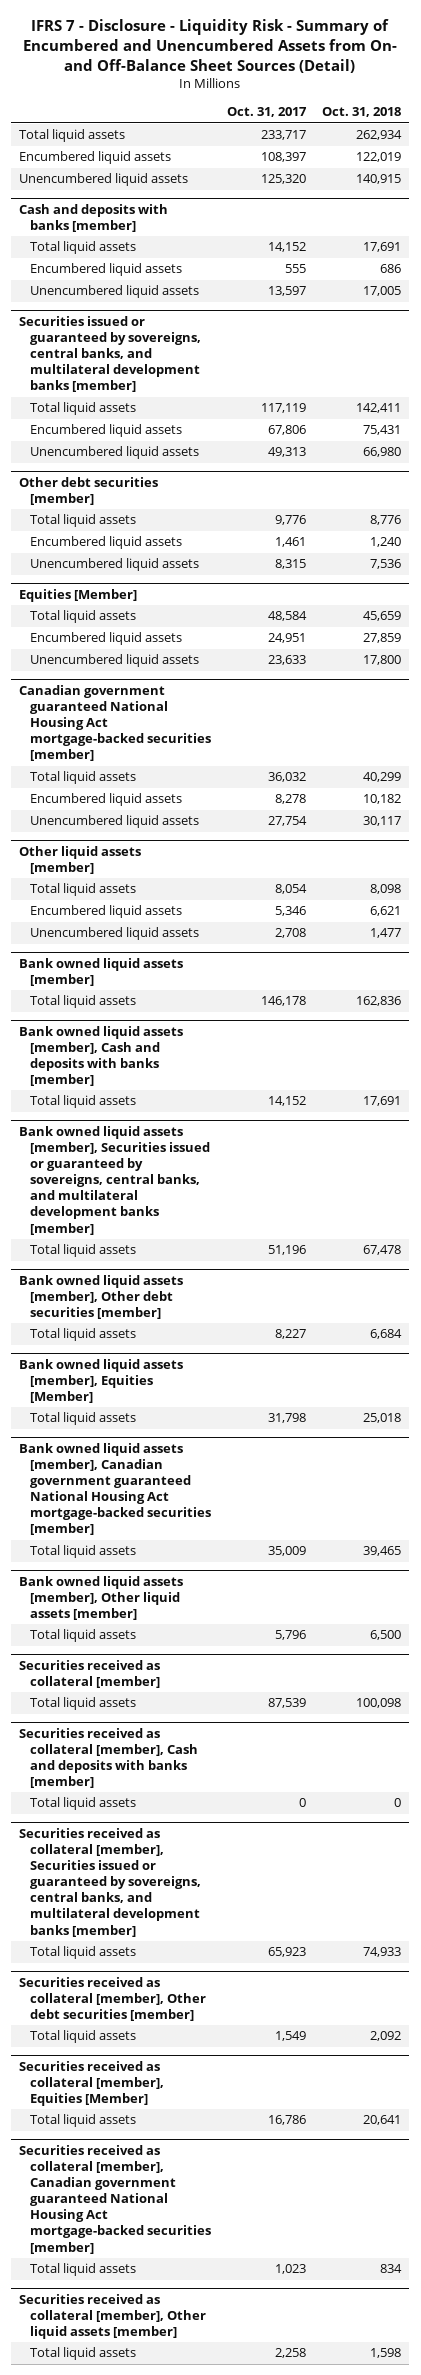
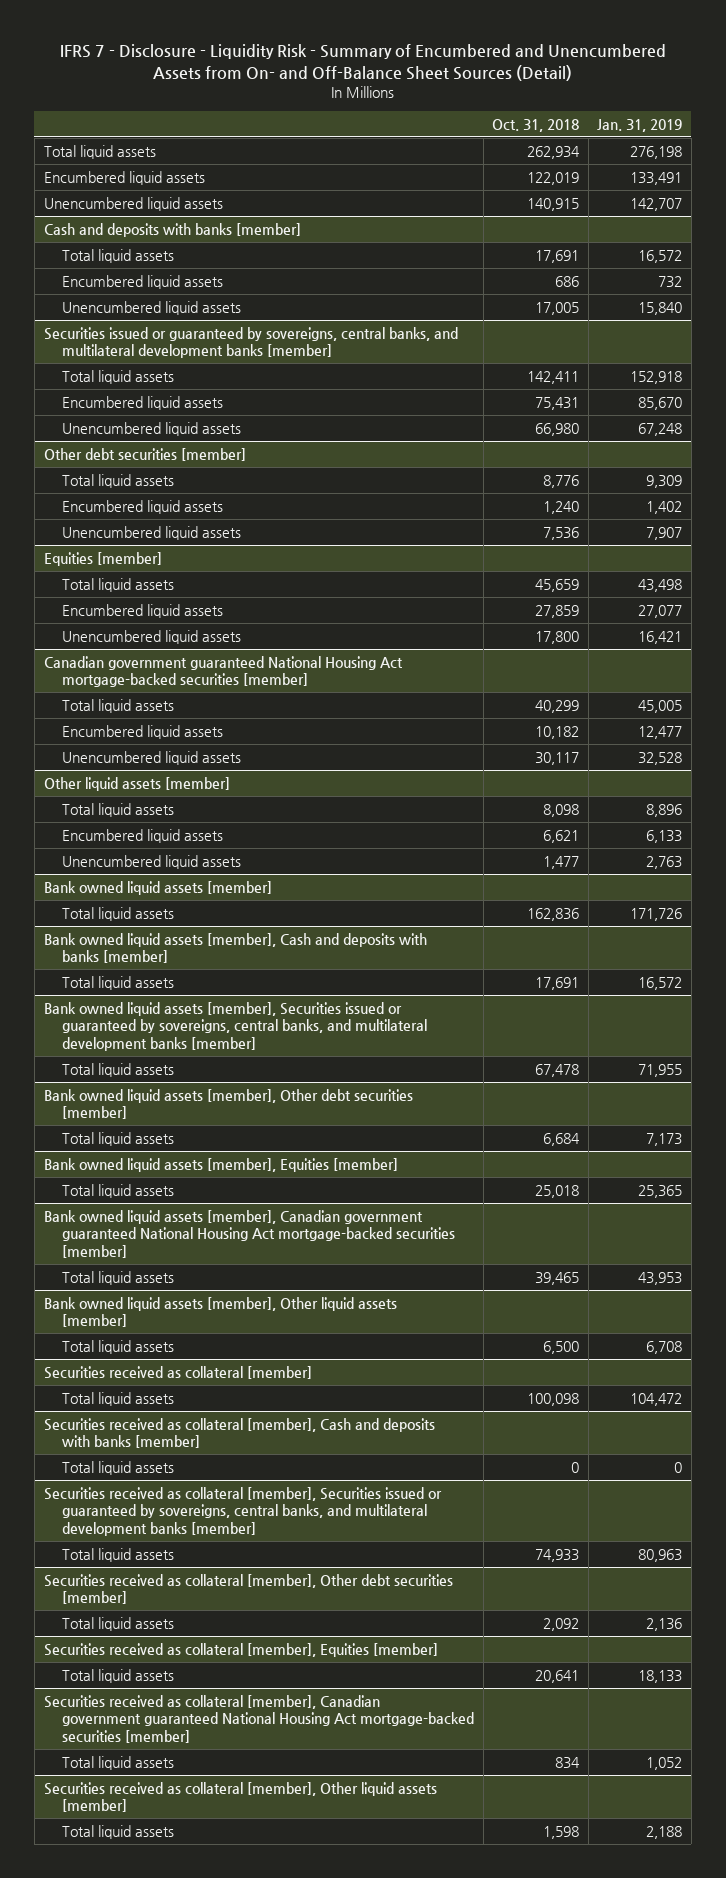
- | Oct. 31, 2017 | Oct. 31, 2018
+ | Oct. 31, 2018 | Jan. 31, 2019
- Equities [Member]
+ Equities [member]
- Bank owned liquid assets [member], Equities [Member]
+ Bank owned liquid assets [member], Equities [member]
- Securities received as collateral [member], Equities [Member]
+ Securities received as collateral [member], Equities [member]

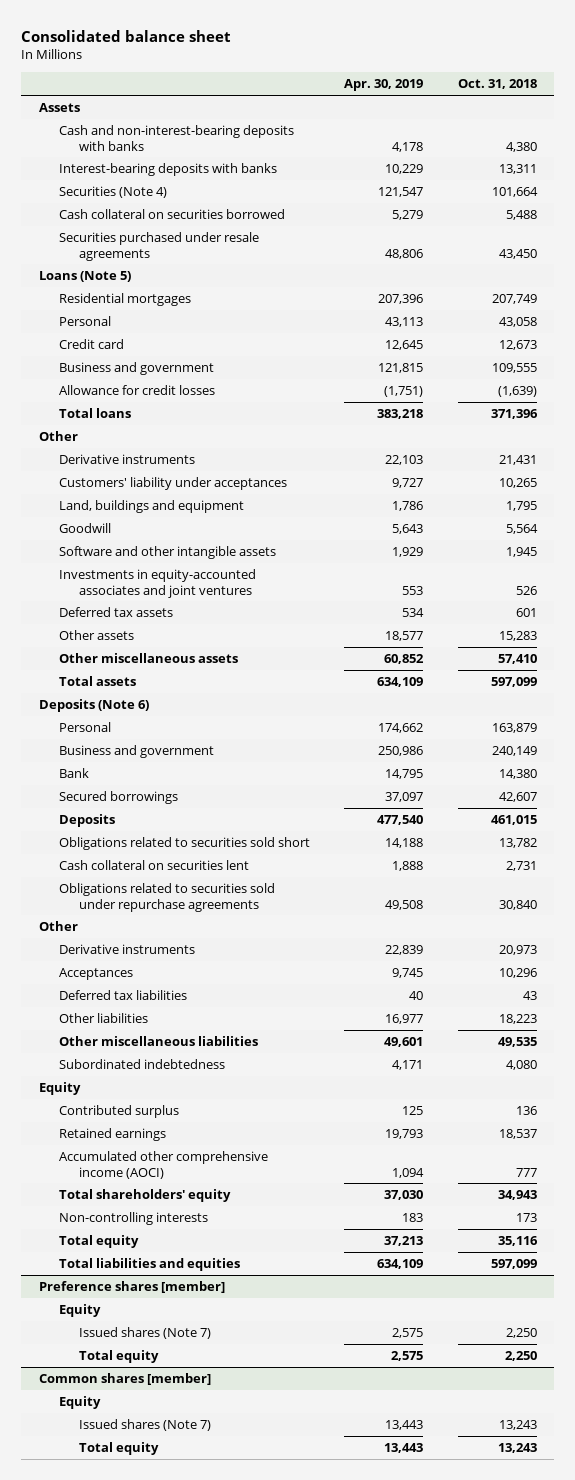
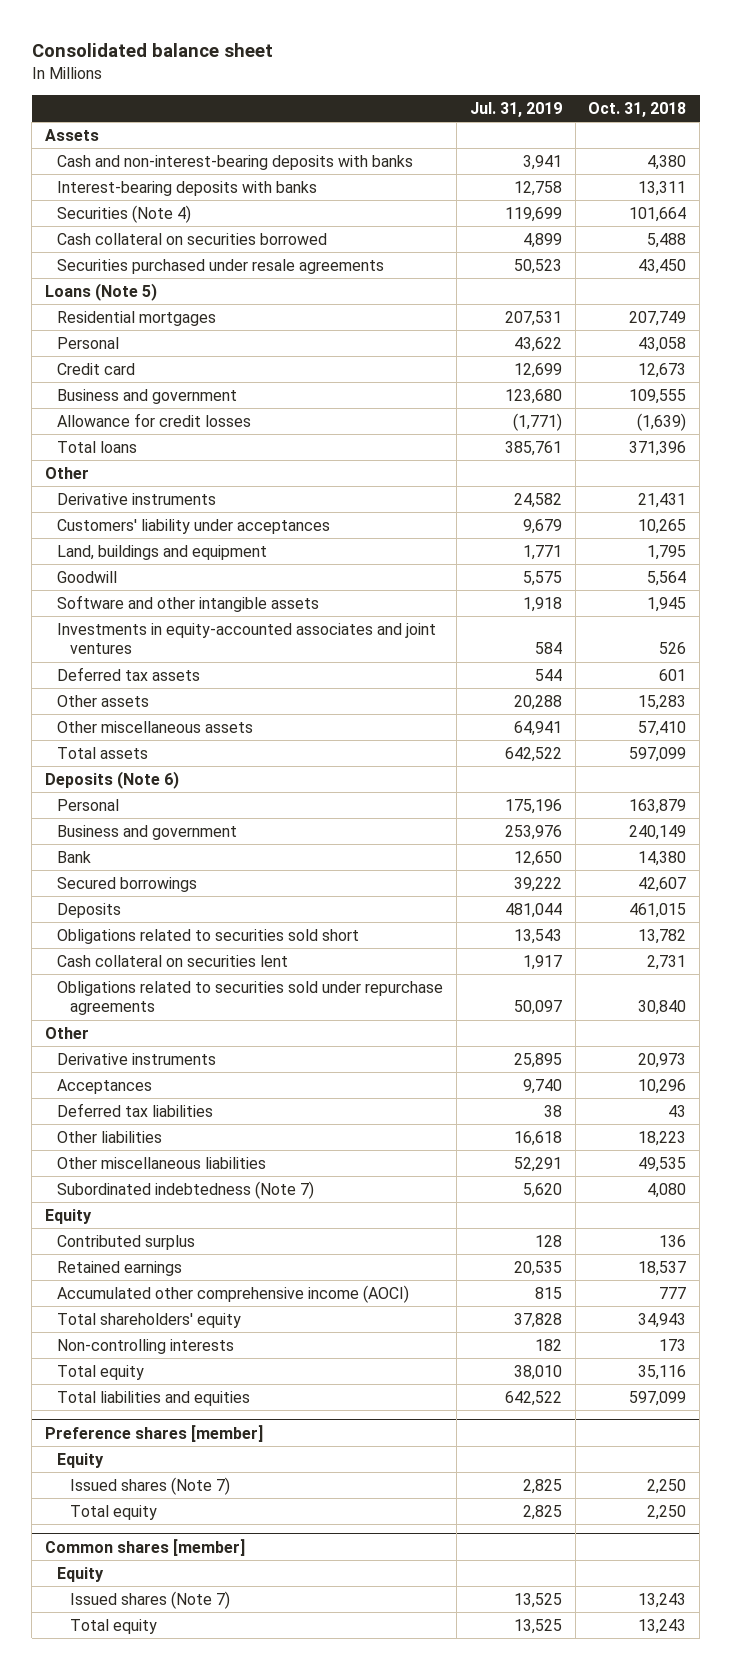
- | Apr. 30, 2019 | Oct. 31, 2018
+ | Jul. 31, 2019 | Oct. 31, 2018
- Subordinated indebtedness | 4,171 | 4,080
+ Subordinated indebtedness (Note 7) | 5,620 | 4,080

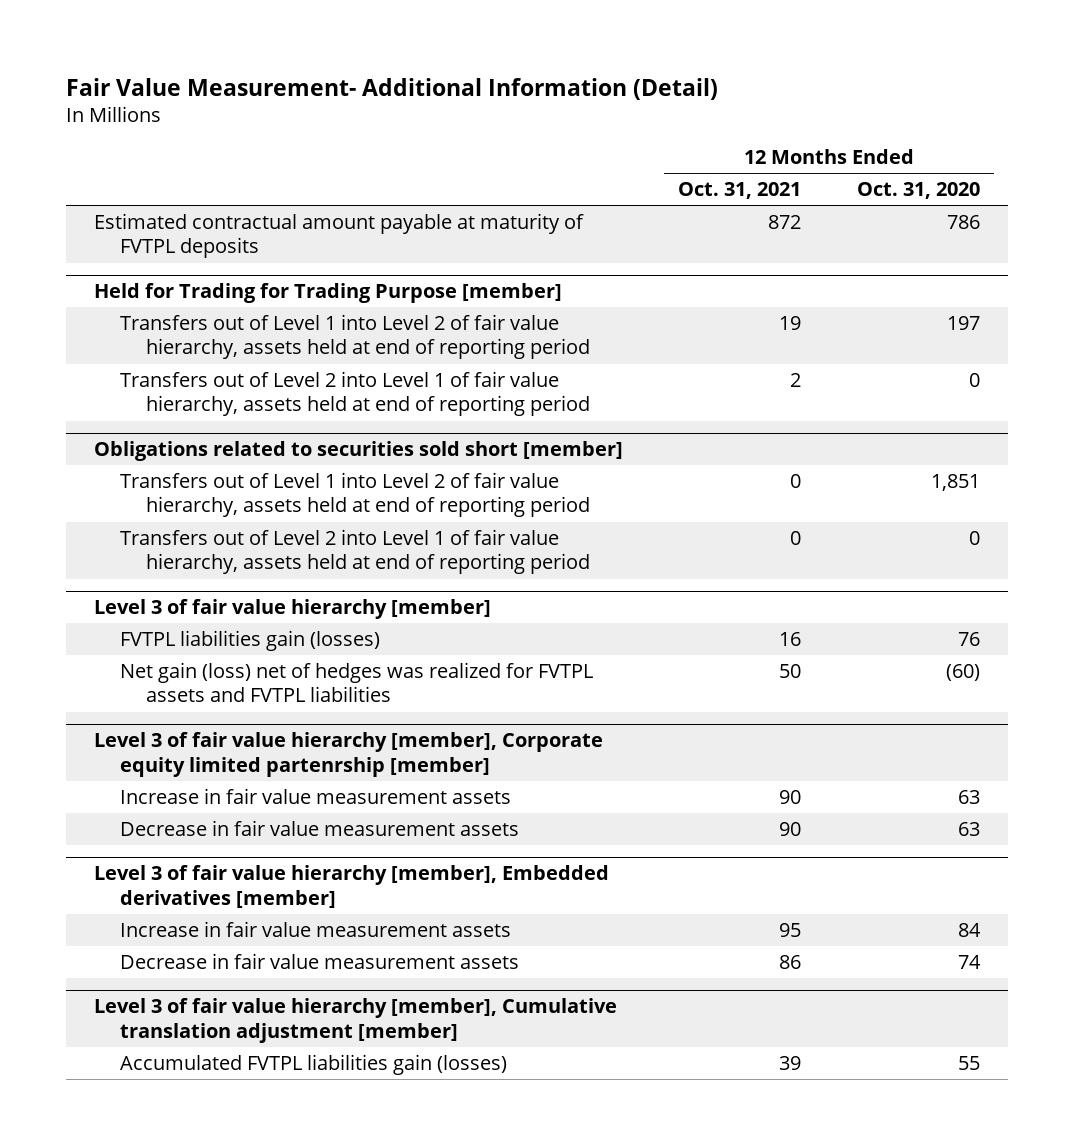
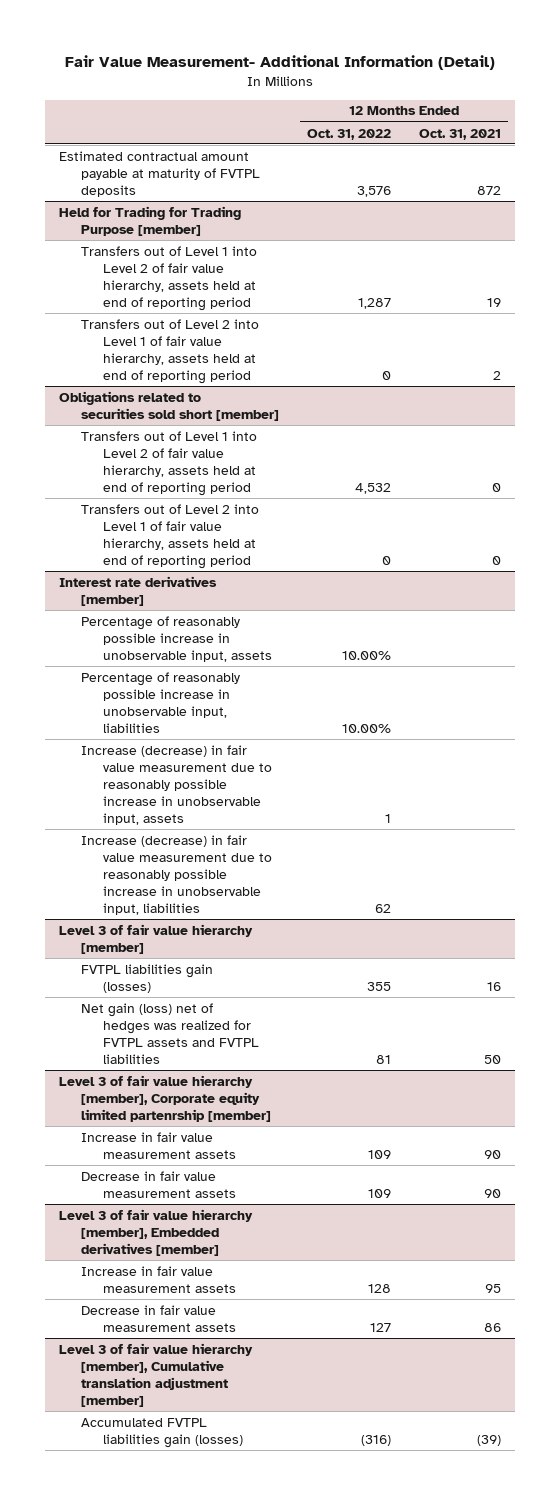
- | 12 Months Ended Oct. 31, 2021 | 12 Months Ended Oct. 31, 2020
+ | 12 Months Ended Oct. 31, 2022 | 12 Months Ended Oct. 31, 2021
+ Interest rate derivatives [member]
+ Percentage of reasonably possible increase in unobservable input, assets | 10.00% |
+ Percentage of reasonably possible increase in unobservable input, liabilities | 10.00% |
+ Increase (decrease) in fair value measurement due to reasonably possible increase in unobservable input, assets | 1 |
+ Increase (decrease) in fair value measurement due to reasonably possible increase in unobservable input, liabilities | 62 |
@ Level 3 of fair value hierarchy [member], Cumulative translation adjustment [member]
- Accumulated FVTPL liabilities gain (losses) | 39 | 55
+ Accumulated FVTPL liabilities gain (losses) | (316) | (39)

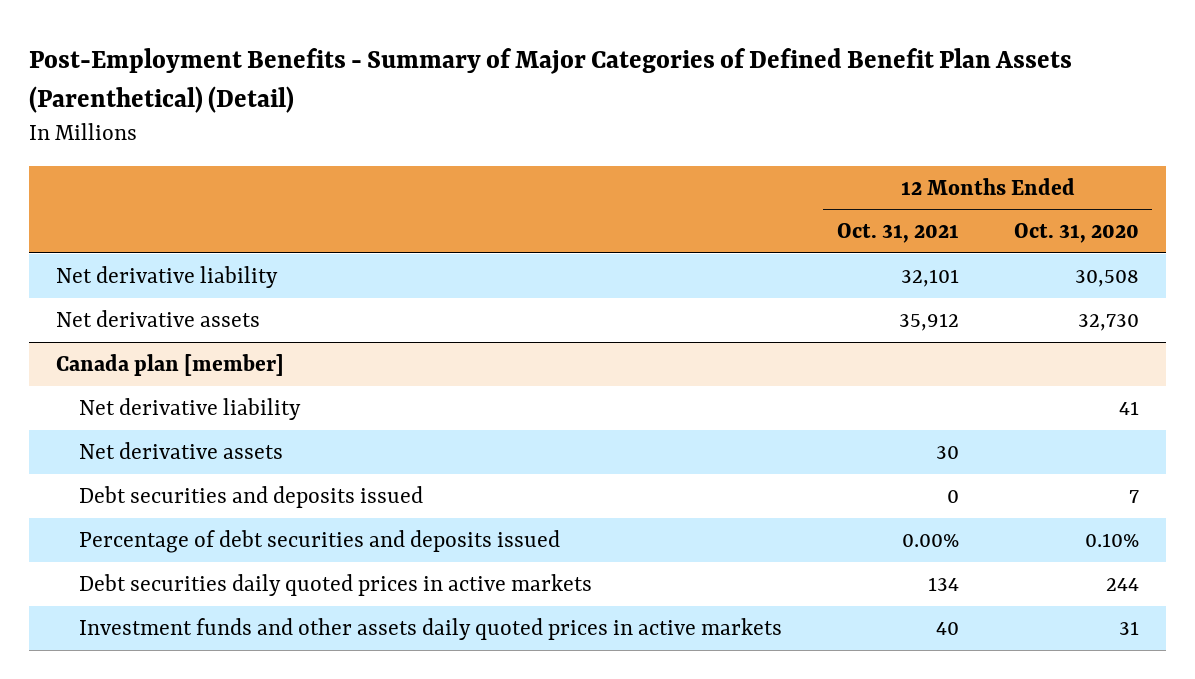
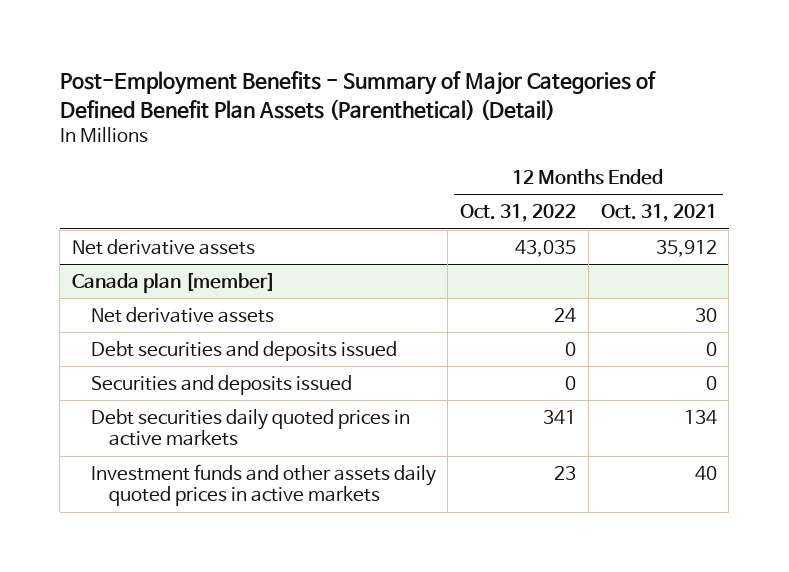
- | 12 Months Ended Oct. 31, 2021 | 12 Months Ended Oct. 31, 2020
+ | 12 Months Ended Oct. 31, 2022 | 12 Months Ended Oct. 31, 2021
- Net derivative liability | 32,101 | 30,508
@ Canada plan [member]
- Net derivative liability | | 41
- Percentage of debt securities and deposits issued | 0.00% | 0.10%
+ Securities and deposits issued | 0 | 0

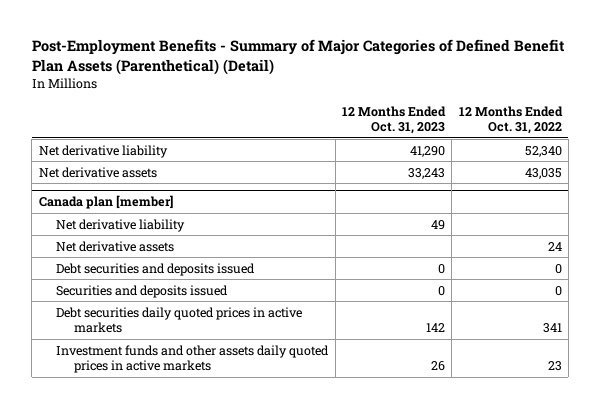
- | 12 Months Ended Oct. 31, 2022 | 12 Months Ended Oct. 31, 2021
+ | 12 Months Ended Oct. 31, 2023 | 12 Months Ended Oct. 31, 2022
+ Net derivative liability | 41,290 | 52,340
@ Canada plan [member]
+ Net derivative liability | 49 |

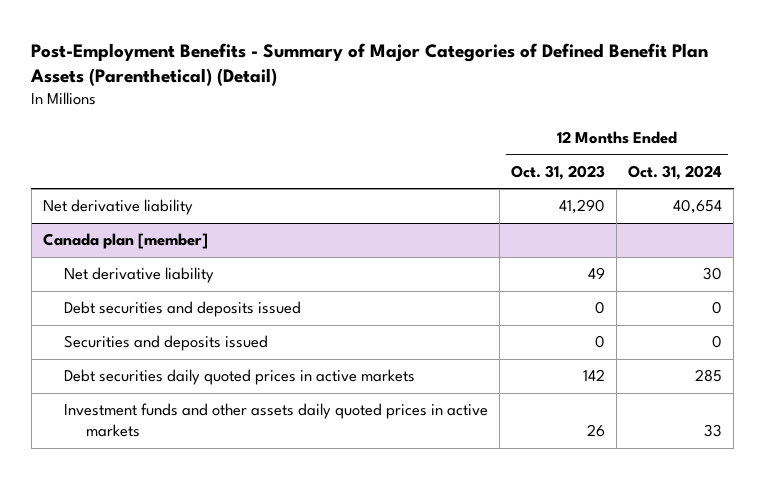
- | 12 Months Ended Oct. 31, 2023 | 12 Months Ended Oct. 31, 2022
+ | 12 Months Ended Oct. 31, 2023 | 12 Months Ended Oct. 31, 2024
- Net derivative assets | 33,243 | 43,035
@ Canada plan [member]
- Net derivative assets | | 24

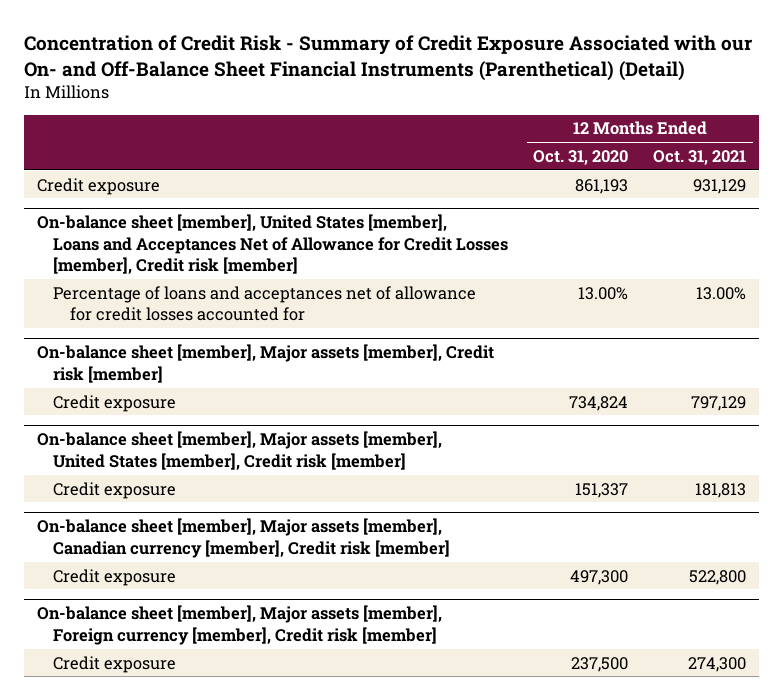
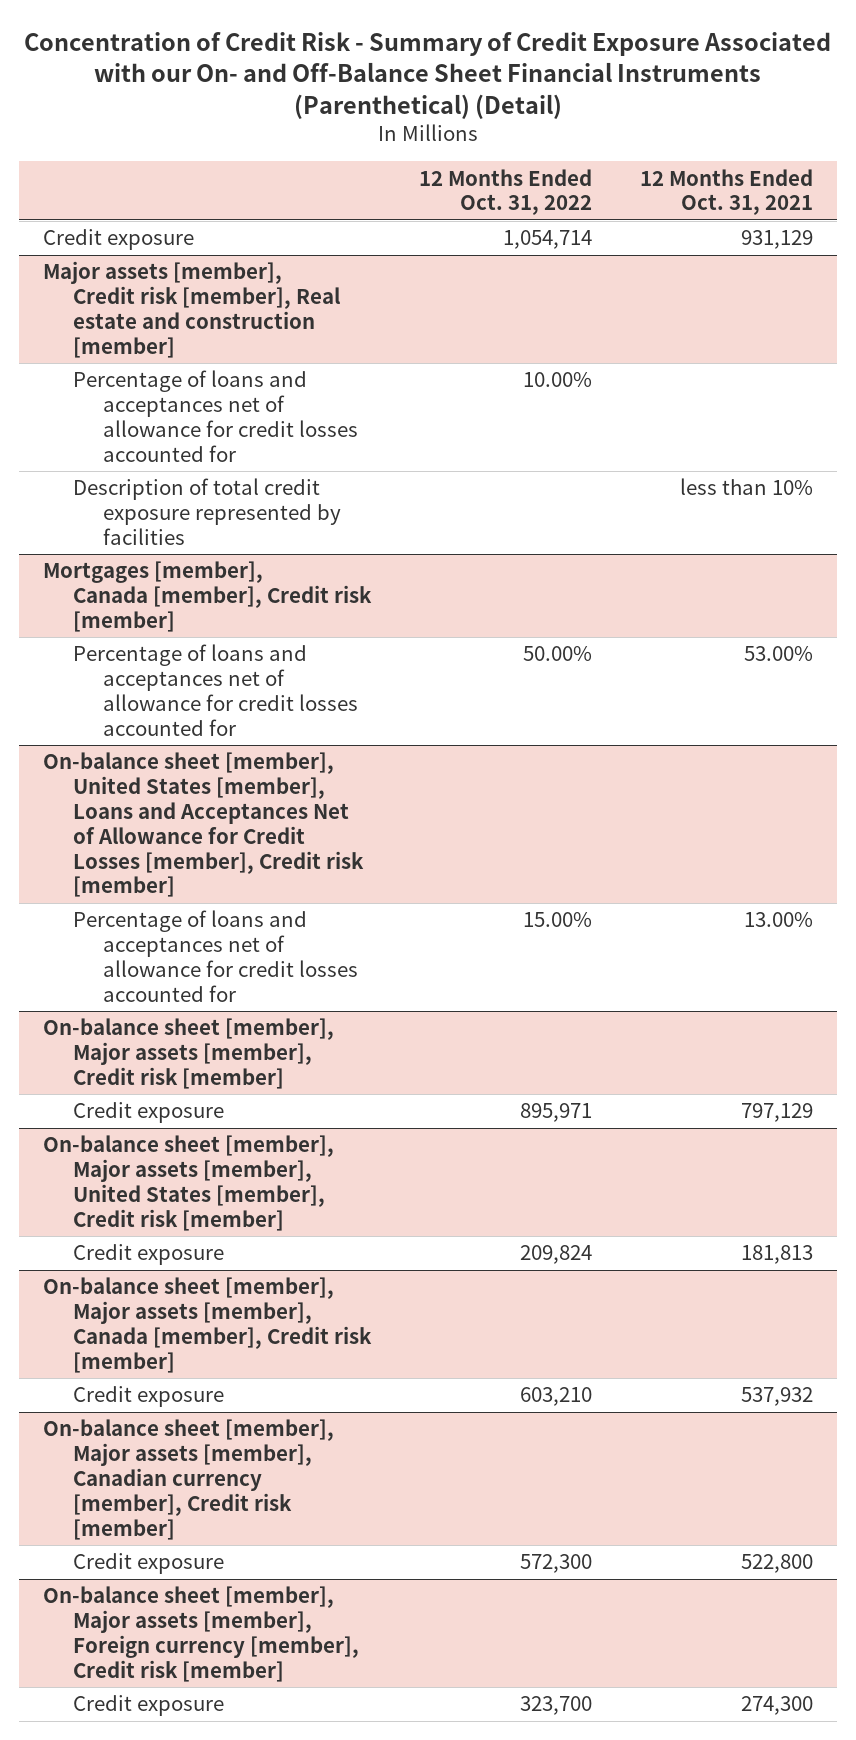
- | 12 Months Ended Oct. 31, 2020 | 12 Months Ended Oct. 31, 2021
+ | 12 Months Ended Oct. 31, 2022 | 12 Months Ended Oct. 31, 2021
+ Major assets [member], Credit risk [member], Real estate and construction [member]
+ Percentage of loans and acceptances net of allowance for credit losses accounted for | 10.00% |
+ Description of total credit exposure represented by facilities | | less than 10%
+ Mortgages [member], Canada [member], Credit risk [member]
+ Percentage of loans and acceptances net of allowance for credit losses accounted for | 50.00% | 53.00%
+ On-balance sheet [member], Major assets [member], Canada [member], Credit risk [member]
+ Credit exposure | 603,210 | 537,932

